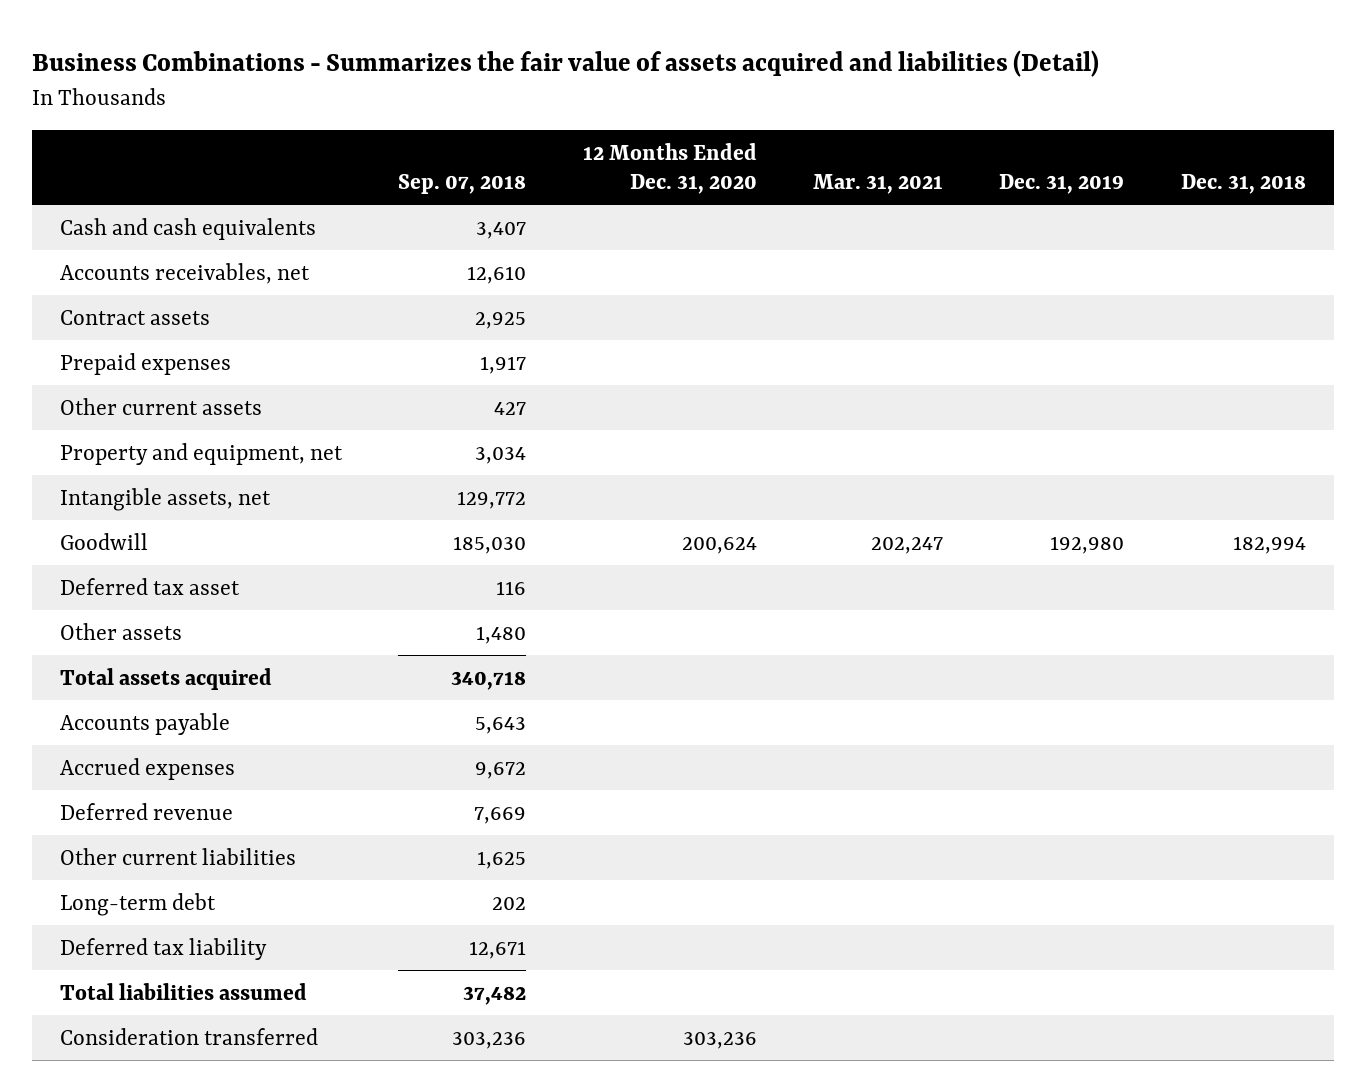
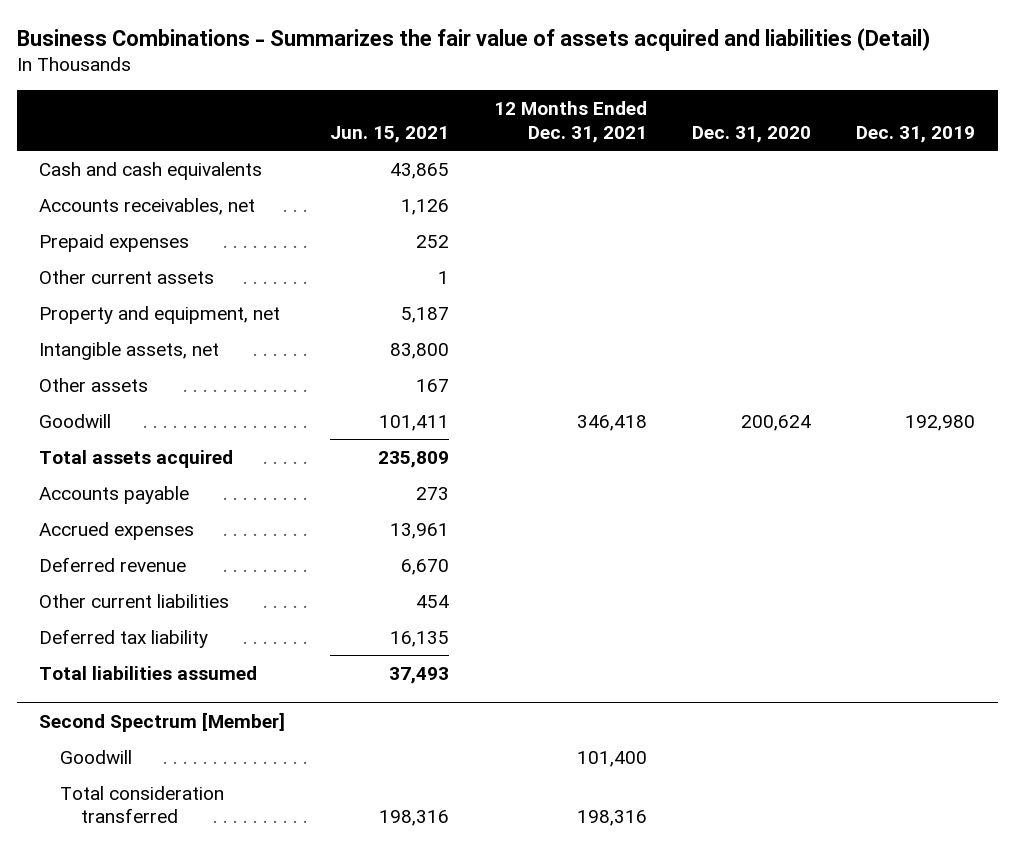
- | Sep. 07, 2018 | 12 Months Ended Dec. 31, 2020 | Mar. 31, 2021 | Dec. 31, 2019 | Dec. 31, 2018
+ | Jun. 15, 2021 | 12 Months Ended Dec. 31, 2021 | Dec. 31, 2020 | Dec. 31, 2019
- Contract assets | 2,925 | | | |
- Deferred tax asset | 116 | | | |
moved down: Goodwill | 101,411 | 346,418 | 200,624 | 192,980
- Long-term debt | 202 | | | |
- Consideration transferred | 303,236 | 303,236 | | |
+ Second Spectrum [Member]
+ Goodwill | | 101,400 | |
+ Total consideration transferred | 198,316 | 198,316 | |

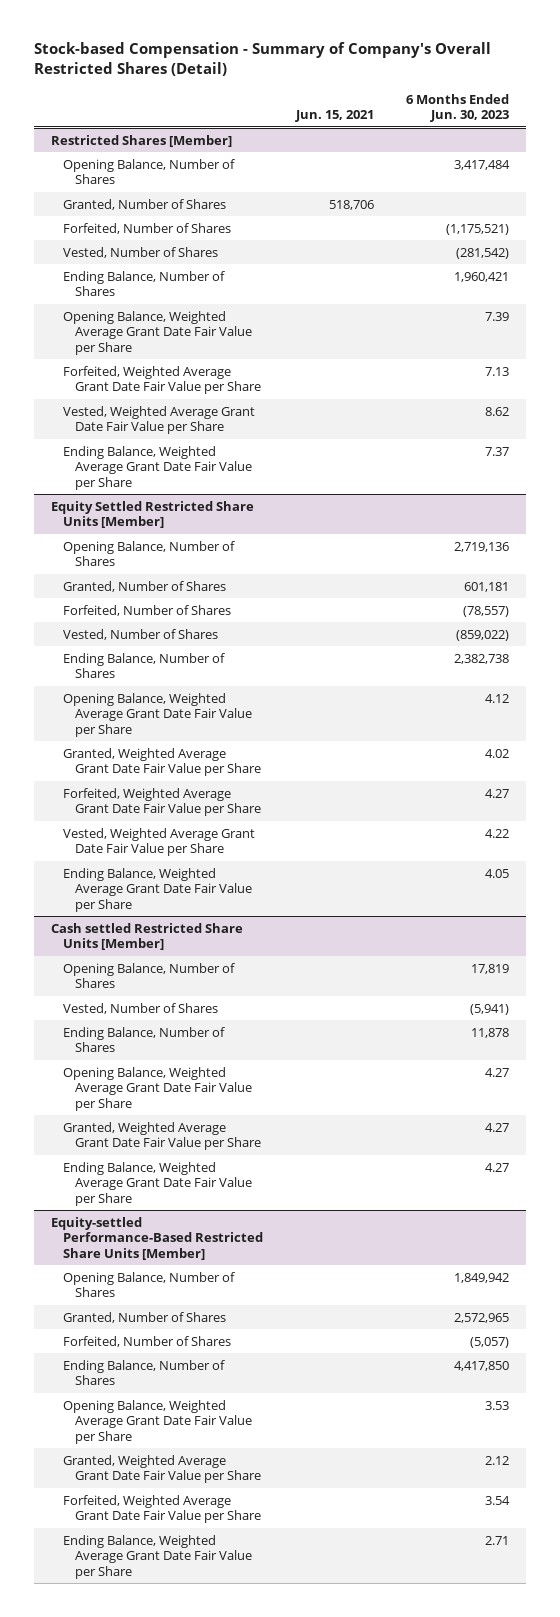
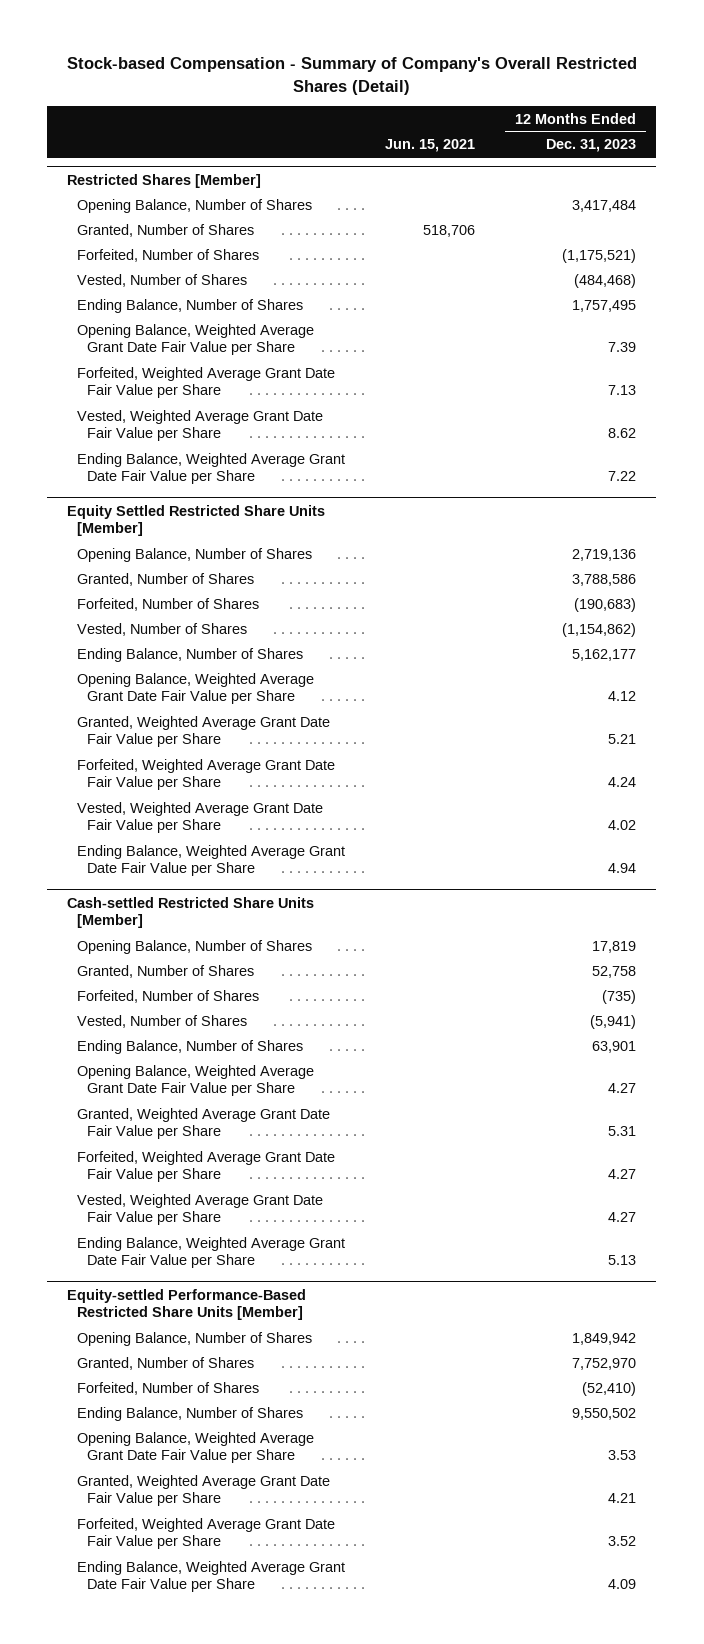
- | Jun. 15, 2021 | 6 Months Ended Jun. 30, 2023
+ | Jun. 15, 2021 | 12 Months Ended Dec. 31, 2023
- Cash settled Restricted Share Units [Member]
+ Cash-settled Restricted Share Units [Member]
+ Granted, Number of Shares | | 52,758
+ Forfeited, Number of Shares | | (735)
+ Forfeited, Weighted Average Grant Date Fair Value per Share | | 4.27
+ Vested, Weighted Average Grant Date Fair Value per Share | | 4.27

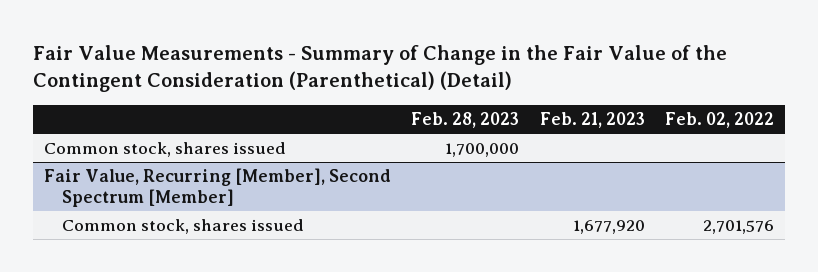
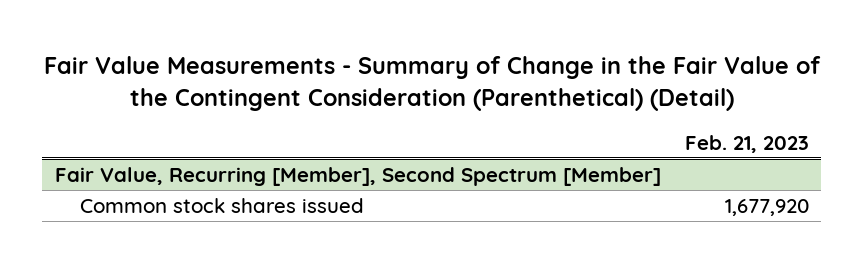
- | Feb. 28, 2023 | Feb. 21, 2023 | Feb. 02, 2022
+ | Feb. 21, 2023
- Common stock, shares issued | 1,700,000 | |
@ Fair Value, Recurring [Member], Second Spectrum [Member]
- Common stock, shares issued | | 1,677,920 | 2,701,576
+ Common stock shares issued | 1,677,920

